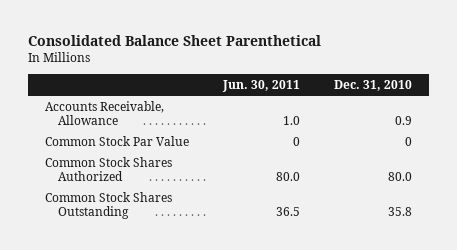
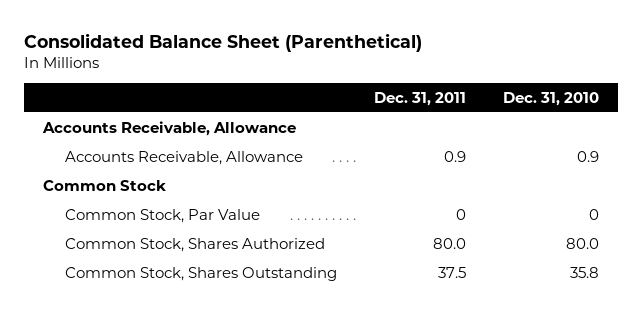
- Consolidated Balance Sheet Parenthetical
+ Consolidated Balance Sheet (Parenthetical)
- | Jun. 30, 2011 | Dec. 31, 2010
+ | Dec. 31, 2011 | Dec. 31, 2010
+ Accounts Receivable, Allowance
- Common Stock Par Value | 0 | 0
- Common Stock Shares Authorized | 80.0 | 80.0
- Common Stock Shares Outstanding | 36.5 | 35.8
+ Common Stock
+ Common Stock, Par Value | 0 | 0
+ Common Stock, Shares Authorized | 80.0 | 80.0
+ Common Stock, Shares Outstanding | 37.5 | 35.8

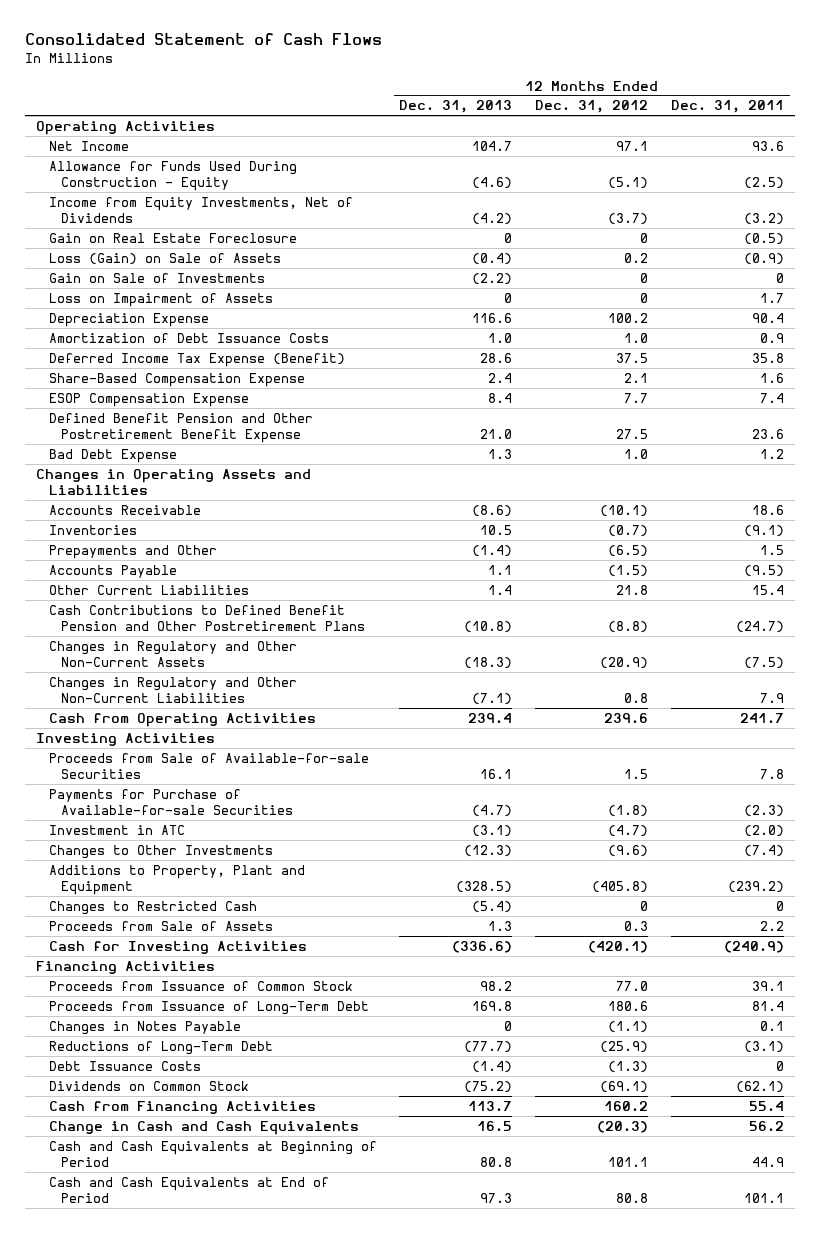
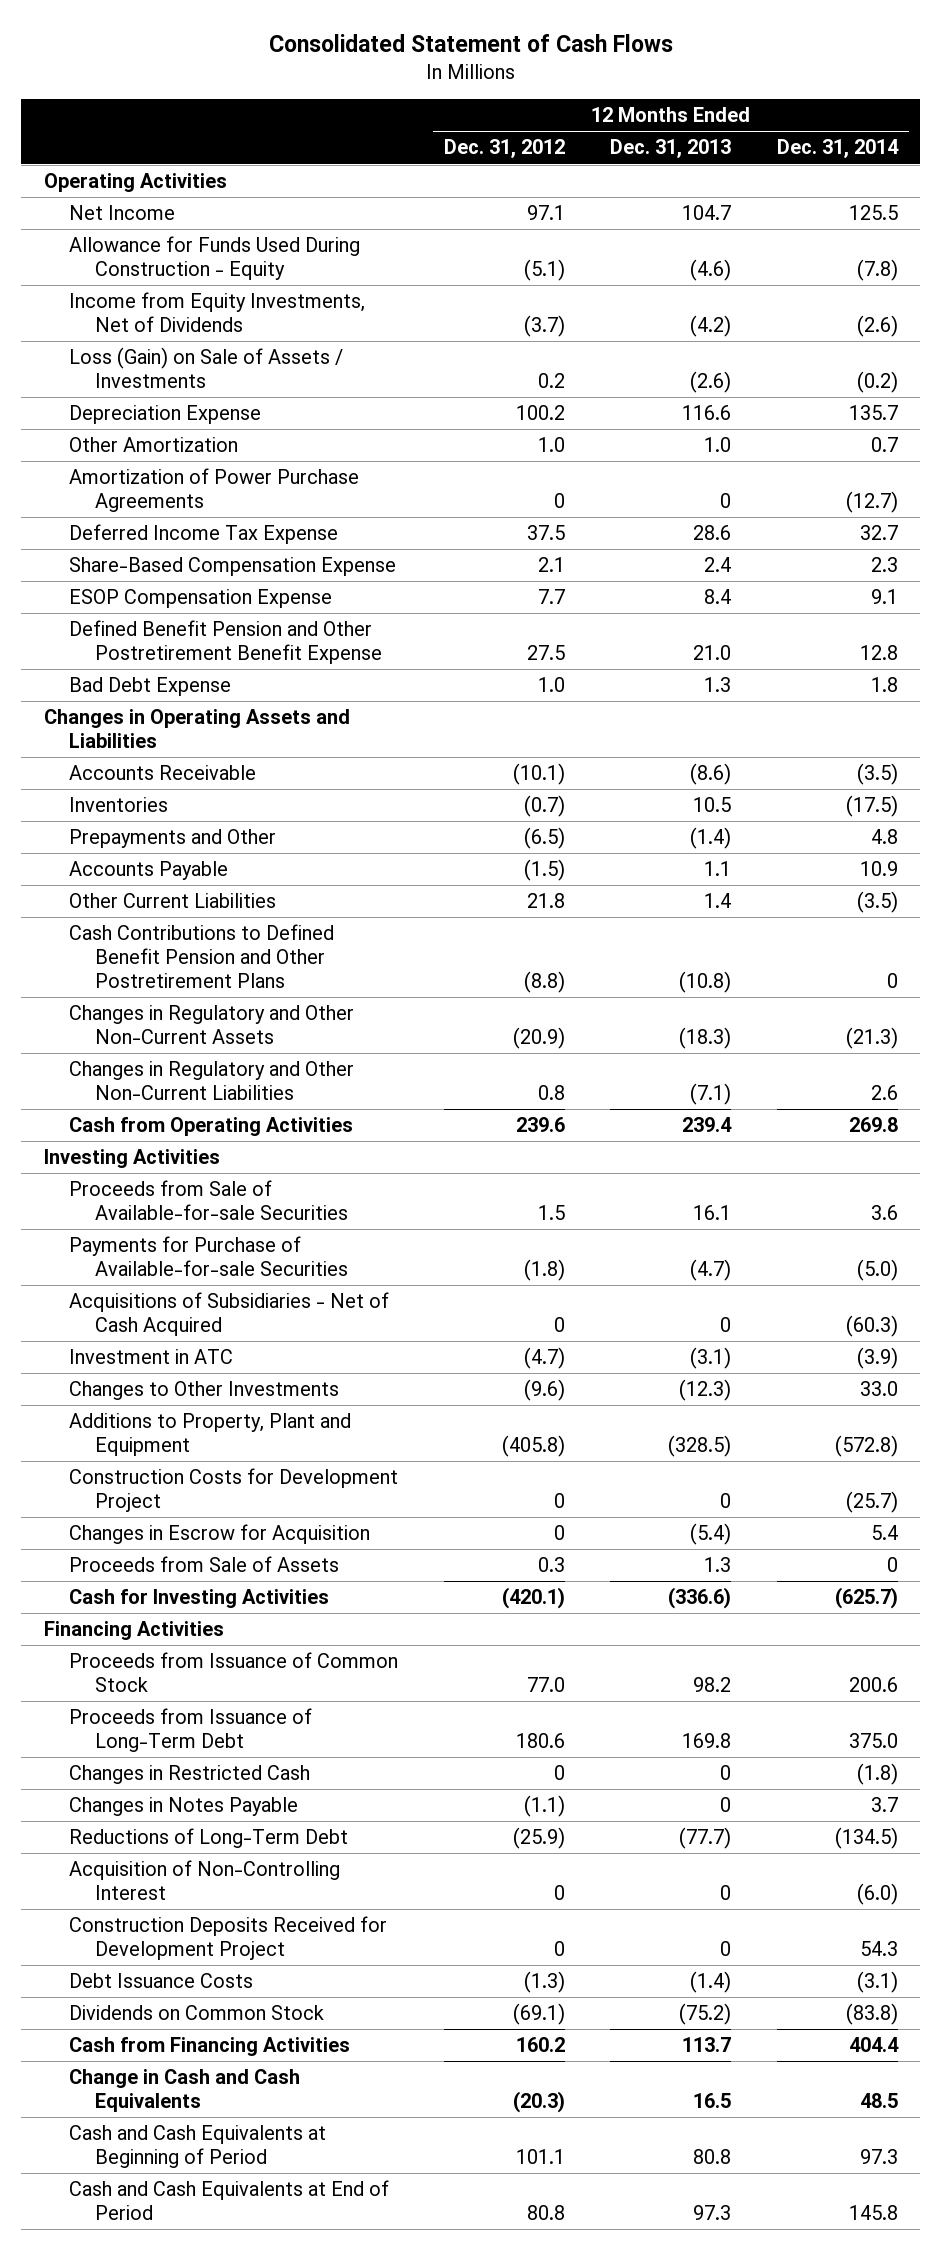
- | 12 Months Ended Dec. 31, 2013 | 12 Months Ended Dec. 31, 2012 | 12 Months Ended Dec. 31, 2011
+ | 12 Months Ended Dec. 31, 2012 | 12 Months Ended Dec. 31, 2013 | 12 Months Ended Dec. 31, 2014
- Gain on Real Estate Foreclosure | 0 | 0 | (0.5)
- Loss (Gain) on Sale of Assets | (0.4) | 0.2 | (0.9)
- Gain on Sale of Investments | (2.2) | 0 | 0
- Loss on Impairment of Assets | 0 | 0 | 1.7
+ Loss (Gain) on Sale of Assets / Investments | 0.2 | (2.6) | (0.2)
- Amortization of Debt Issuance Costs | 1.0 | 1.0 | 0.9
- Deferred Income Tax Expense (Benefit) | 28.6 | 37.5 | 35.8
+ Other Amortization | 1.0 | 1.0 | 0.7
+ Amortization of Power Purchase Agreements | 0 | 0 | (12.7)
+ Deferred Income Tax Expense | 37.5 | 28.6 | 32.7
+ Acquisitions of Subsidiaries - Net of Cash Acquired | 0 | 0 | (60.3)
- Changes to Restricted Cash | (5.4) | 0 | 0
+ Construction Costs for Development Project | 0 | 0 | (25.7)
+ Changes in Escrow for Acquisition | 0 | (5.4) | 5.4
+ Changes in Restricted Cash | 0 | 0 | (1.8)
+ Acquisition of Non-Controlling Interest | 0 | 0 | (6.0)
+ Construction Deposits Received for Development Project | 0 | 0 | 54.3

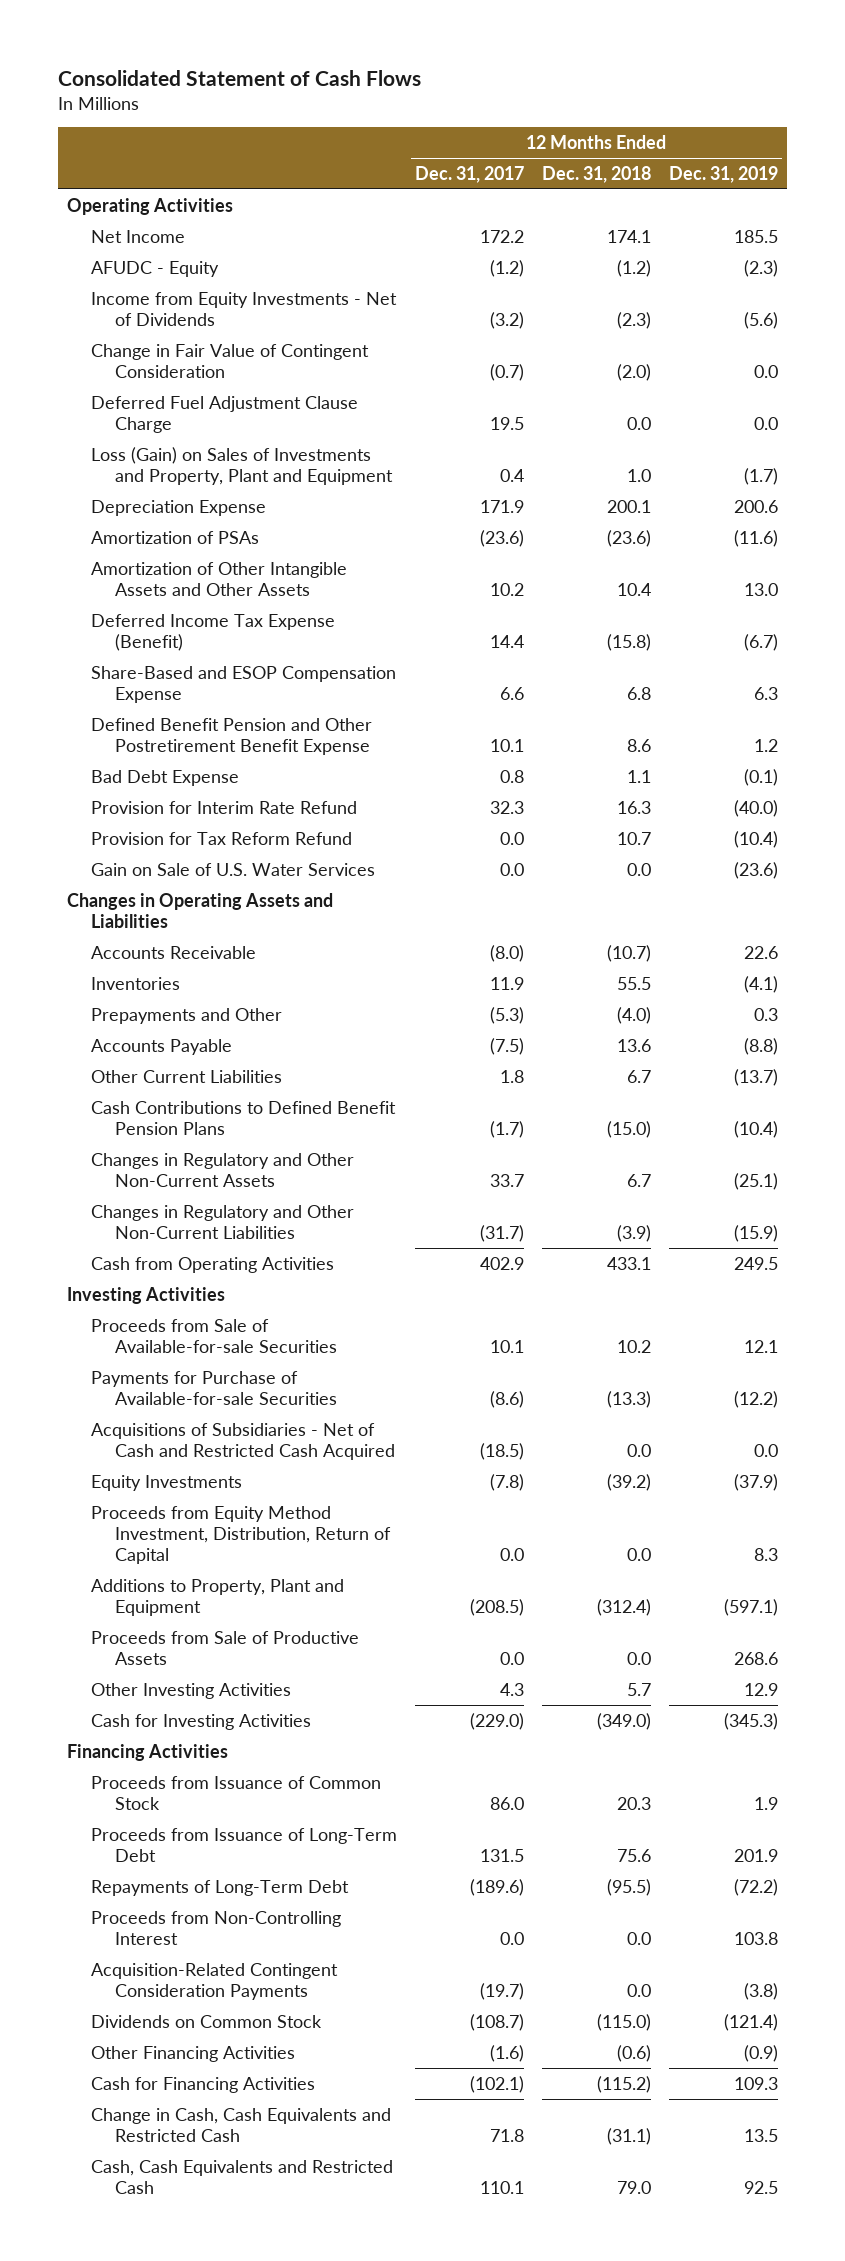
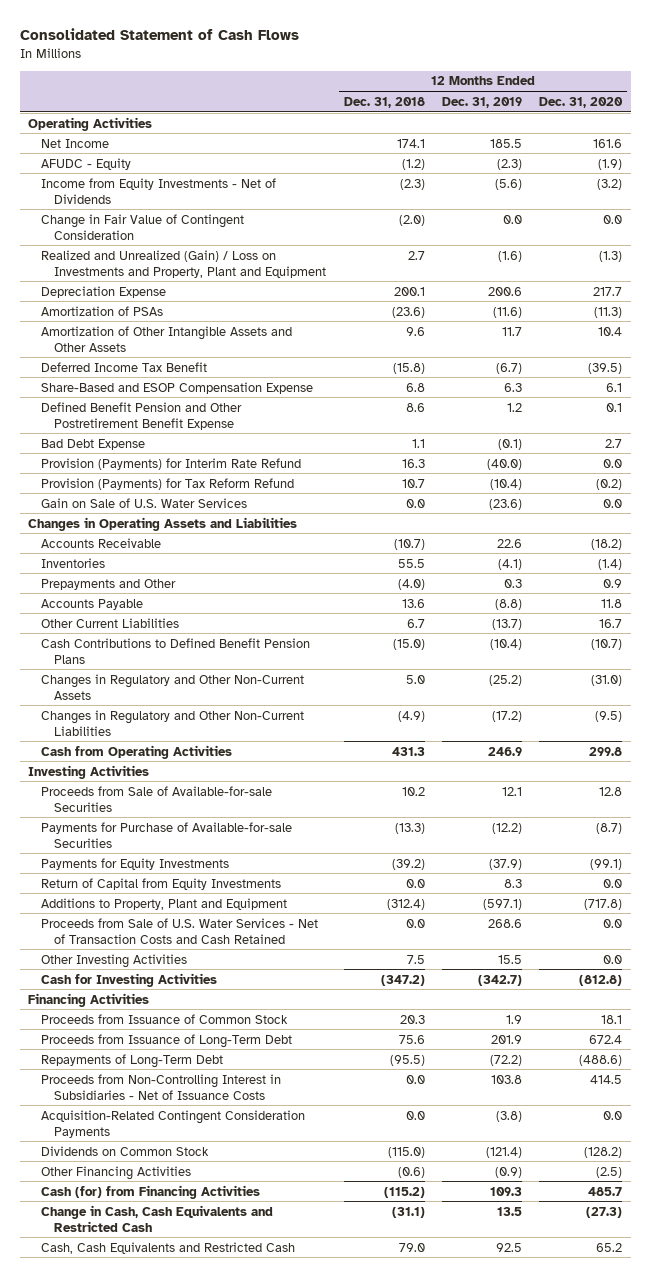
- | 12 Months Ended Dec. 31, 2017 | 12 Months Ended Dec. 31, 2018 | 12 Months Ended Dec. 31, 2019
+ | 12 Months Ended Dec. 31, 2018 | 12 Months Ended Dec. 31, 2019 | 12 Months Ended Dec. 31, 2020
- Deferred Fuel Adjustment Clause Charge | 19.5 | 0.0 | 0.0
- Loss (Gain) on Sales of Investments and Property, Plant and Equipment | 0.4 | 1.0 | (1.7)
+ Realized and Unrealized (Gain) / Loss on Investments and Property, Plant and Equipment | 2.7 | (1.6) | (1.3)
- Amortization of Other Intangible Assets and Other Assets | 10.2 | 10.4 | 13.0
- Deferred Income Tax Expense (Benefit) | 14.4 | (15.8) | (6.7)
+ Amortization of Other Intangible Assets and Other Assets | 9.6 | 11.7 | 10.4
+ Deferred Income Tax Benefit | (15.8) | (6.7) | (39.5)
- Provision for Interim Rate Refund | 32.3 | 16.3 | (40.0)
- Provision for Tax Reform Refund | 0.0 | 10.7 | (10.4)
+ Provision (Payments) for Interim Rate Refund | 16.3 | (40.0) | 0.0
+ Provision (Payments) for Tax Reform Refund | 10.7 | (10.4) | (0.2)
- Changes in Regulatory and Other Non-Current Assets | 33.7 | 6.7 | (25.1)
- Changes in Regulatory and Other Non-Current Liabilities | (31.7) | (3.9) | (15.9)
- Cash from Operating Activities | 402.9 | 433.1 | 249.5
+ Changes in Regulatory and Other Non-Current Assets | 5.0 | (25.2) | (31.0)
+ Changes in Regulatory and Other Non-Current Liabilities | (4.9) | (17.2) | (9.5)
+ Cash from Operating Activities | 431.3 | 246.9 | 299.8
- Acquisitions of Subsidiaries - Net of Cash and Restricted Cash Acquired | (18.5) | 0.0 | 0.0
- Equity Investments | (7.8) | (39.2) | (37.9)
- Proceeds from Equity Method Investment, Distribution, Return of Capital | 0.0 | 0.0 | 8.3
+ Payments for Equity Investments | (39.2) | (37.9) | (99.1)
+ Return of Capital from Equity Investments | 0.0 | 8.3 | 0.0
- Proceeds from Sale of Productive Assets | 0.0 | 0.0 | 268.6
- Other Investing Activities | 4.3 | 5.7 | 12.9
- Cash for Investing Activities | (229.0) | (349.0) | (345.3)
+ Proceeds from Sale of U.S. Water Services - Net of Transaction Costs and Cash Retained | 0.0 | 268.6 | 0.0
+ Other Investing Activities | 7.5 | 15.5 | 0.0
+ Cash for Investing Activities | (347.2) | (342.7) | (812.8)
- Proceeds from Non-Controlling Interest | 0.0 | 0.0 | 103.8
+ Proceeds from Non-Controlling Interest in Subsidiaries - Net of Issuance Costs | 0.0 | 103.8 | 414.5
- Cash for Financing Activities | (102.1) | (115.2) | 109.3
+ Cash (for) from Financing Activities | (115.2) | 109.3 | 485.7

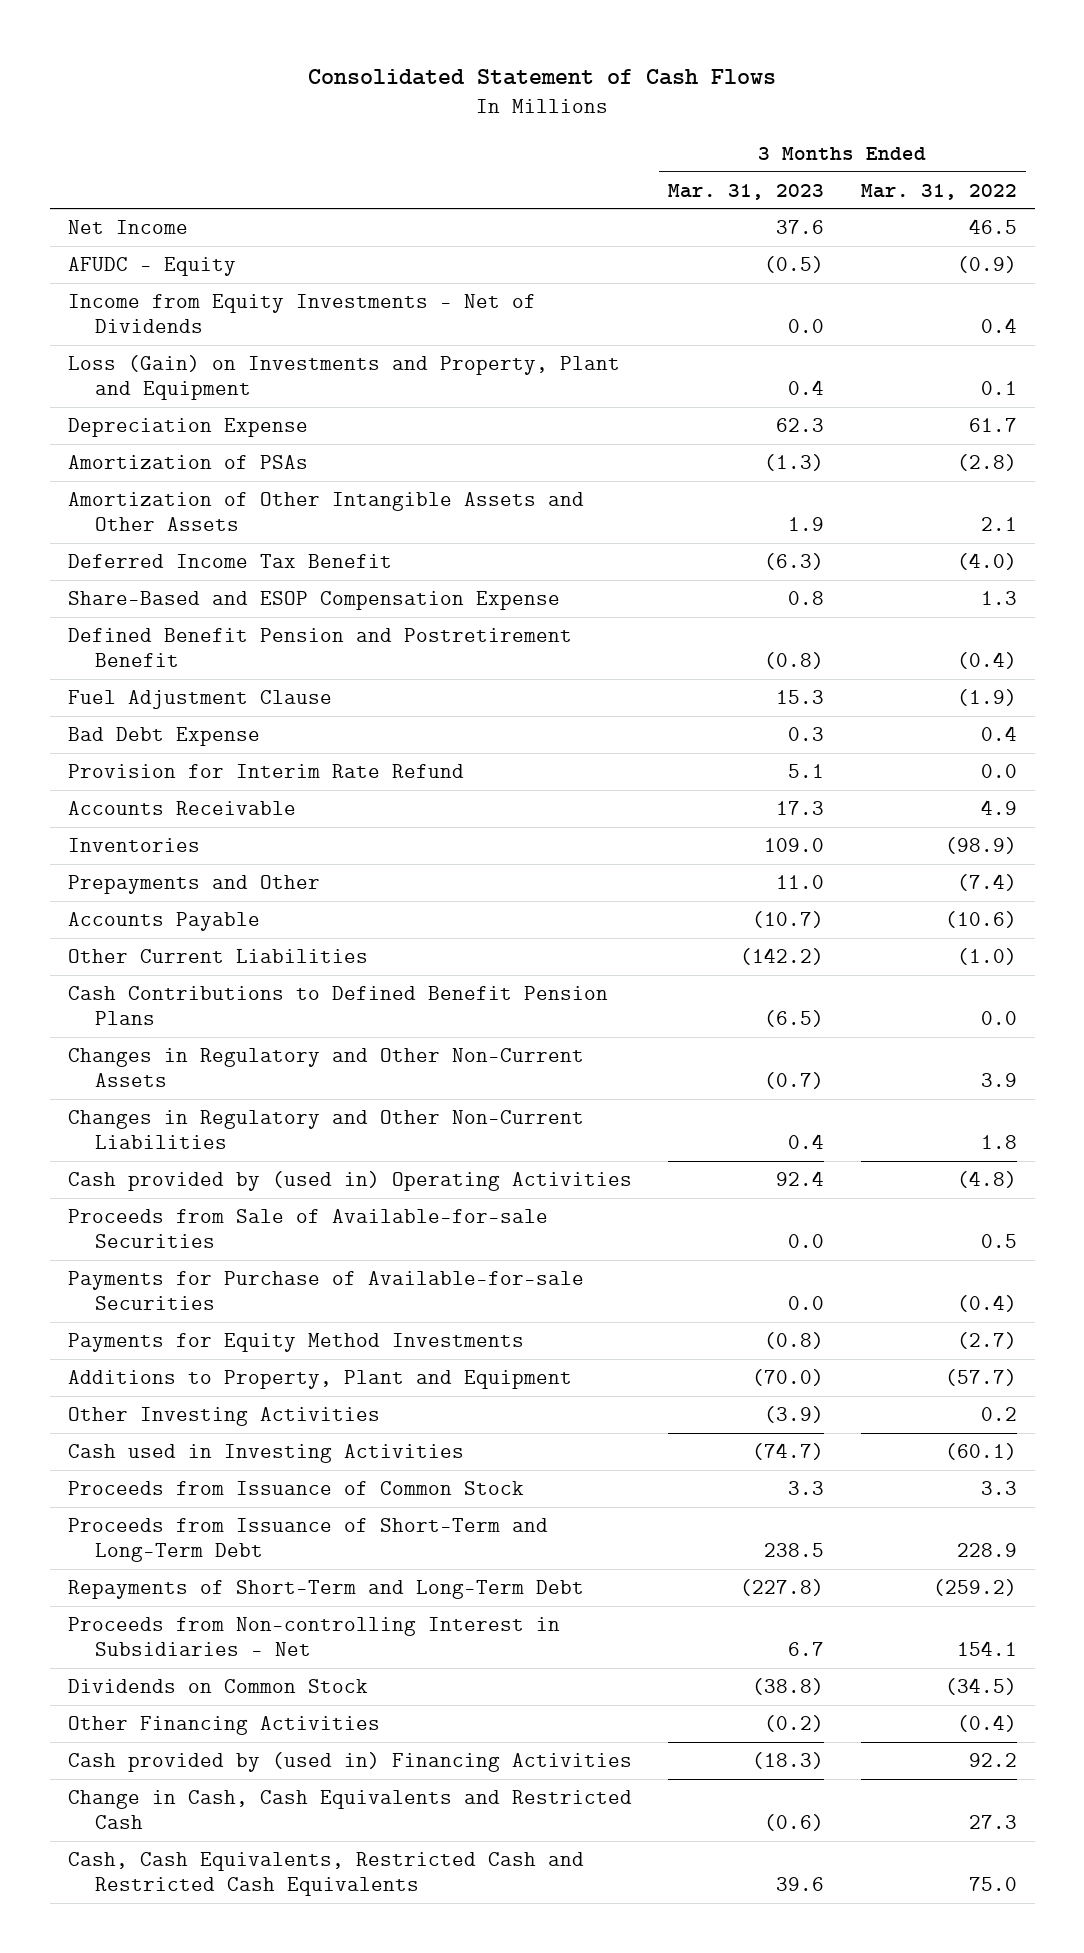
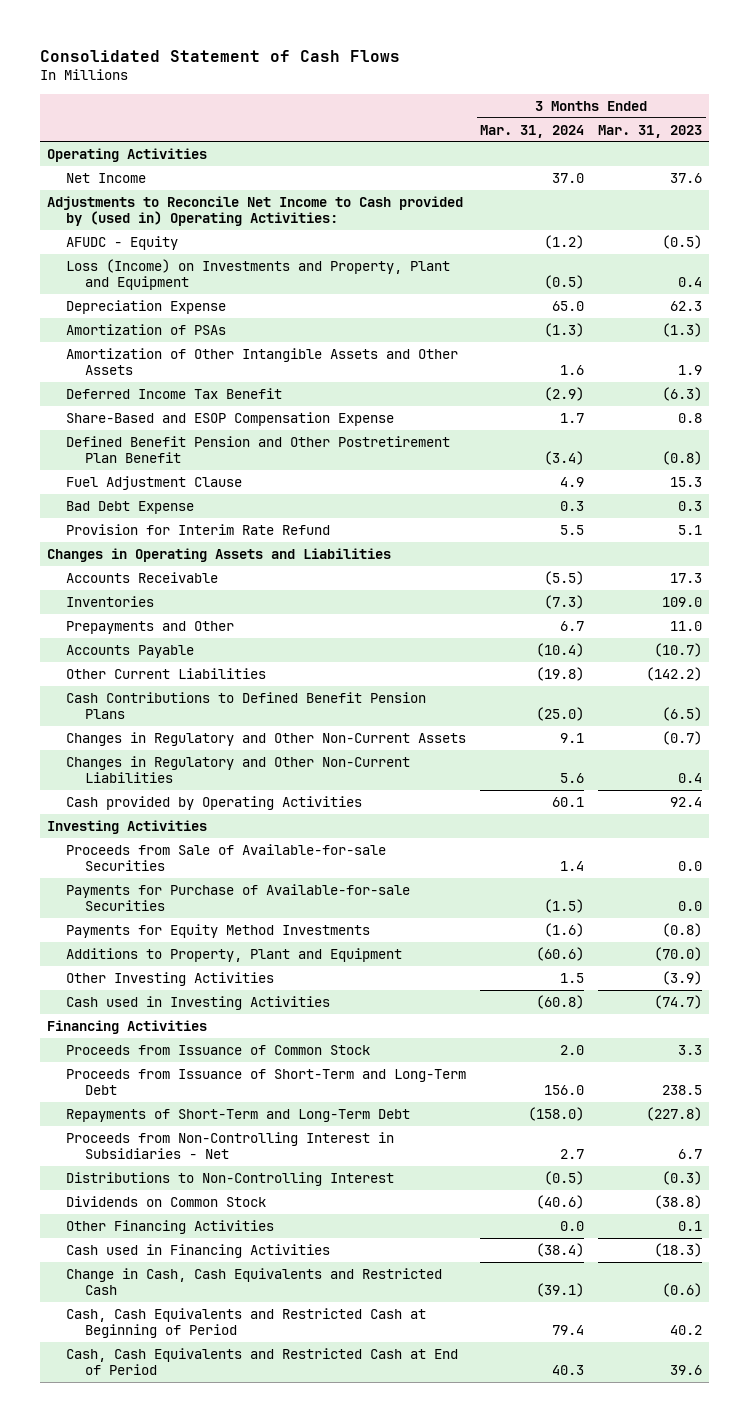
- | 3 Months Ended Mar. 31, 2023 | 3 Months Ended Mar. 31, 2022
+ | 3 Months Ended Mar. 31, 2024 | 3 Months Ended Mar. 31, 2023
+ Operating Activities
+ Adjustments to Reconcile Net Income to Cash provided by (used in) Operating Activities:
- Income from Equity Investments - Net of Dividends | 0.0 | 0.4
- Loss (Gain) on Investments and Property, Plant and Equipment | 0.4 | 0.1
+ Loss (Income) on Investments and Property, Plant and Equipment | (0.5) | 0.4
- Defined Benefit Pension and Postretirement Benefit | (0.8) | (0.4)
+ Defined Benefit Pension and Other Postretirement Plan Benefit | (3.4) | (0.8)
+ Changes in Operating Assets and Liabilities
- Cash provided by (used in) Operating Activities | 92.4 | (4.8)
+ Cash provided by Operating Activities | 60.1 | 92.4
+ Investing Activities
+ Financing Activities
- Proceeds from Non-controlling Interest in Subsidiaries - Net | 6.7 | 154.1
+ Proceeds from Non-Controlling Interest in Subsidiaries - Net | 2.7 | 6.7
+ Distributions to Non-Controlling Interest | (0.5) | (0.3)
- Other Financing Activities | (0.2) | (0.4)
- Cash provided by (used in) Financing Activities | (18.3) | 92.2
+ Other Financing Activities | 0.0 | 0.1
+ Cash used in Financing Activities | (38.4) | (18.3)
- Cash, Cash Equivalents, Restricted Cash and Restricted Cash Equivalents | 39.6 | 75.0
+ Cash, Cash Equivalents and Restricted Cash at Beginning of Period | 79.4 | 40.2
+ Cash, Cash Equivalents and Restricted Cash at End of Period | 40.3 | 39.6

